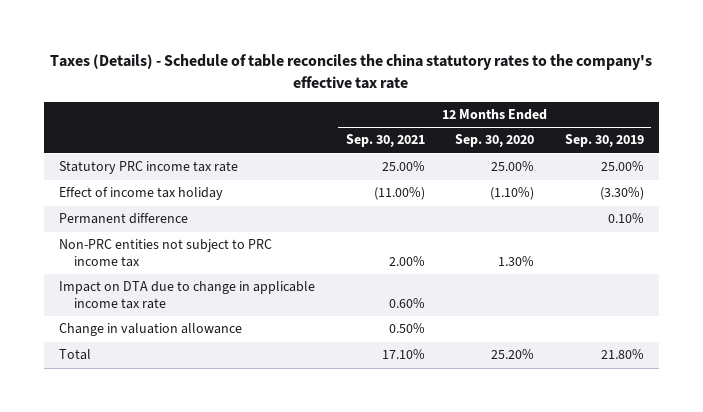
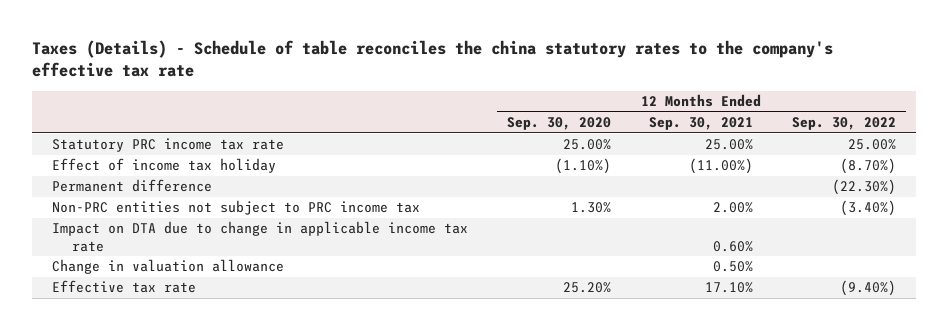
- | 12 Months Ended Sep. 30, 2021 | 12 Months Ended Sep. 30, 2020 | 12 Months Ended Sep. 30, 2019
+ | 12 Months Ended Sep. 30, 2020 | 12 Months Ended Sep. 30, 2021 | 12 Months Ended Sep. 30, 2022
- Total | 17.10% | 25.20% | 21.80%
+ Effective tax rate | 25.20% | 17.10% | (9.40%)

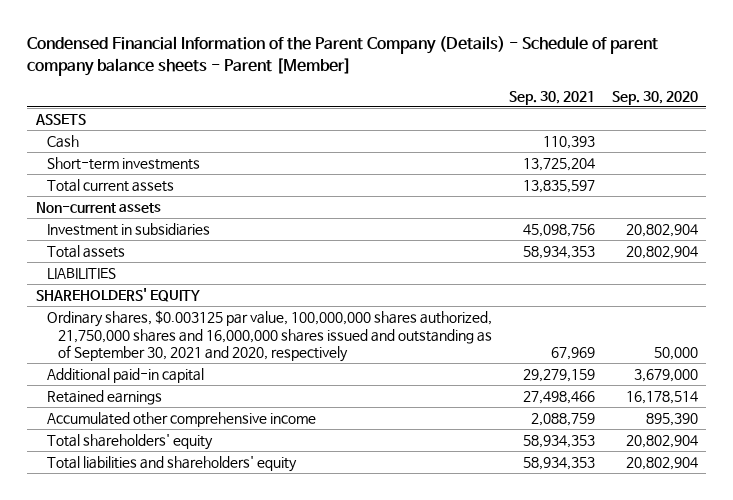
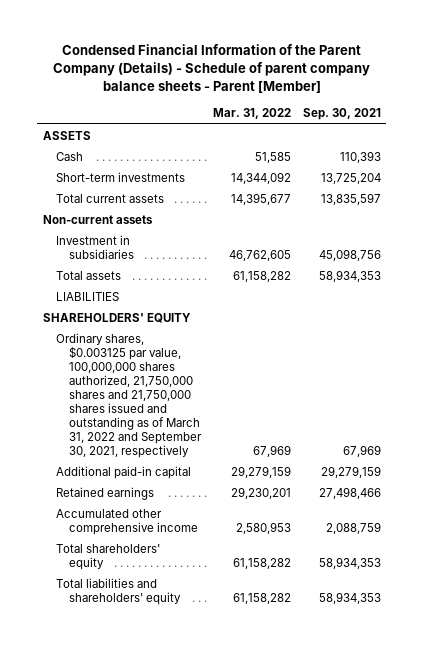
- | Sep. 30, 2021 | Sep. 30, 2020
+ | Mar. 31, 2022 | Sep. 30, 2021
- Ordinary shares, $0.003125 par value, 100,000,000 shares authorized, 21,750,000 shares and 16,000,000 shares issued and outstanding as of September 30, 2021 and 2020, respectively | 67,969 | 50,000
+ Ordinary shares, $0.003125 par value, 100,000,000 shares authorized, 21,750,000 shares and 21,750,000 shares issued and outstanding as of March 31, 2022 and September 30, 2021, respectively | 67,969 | 67,969

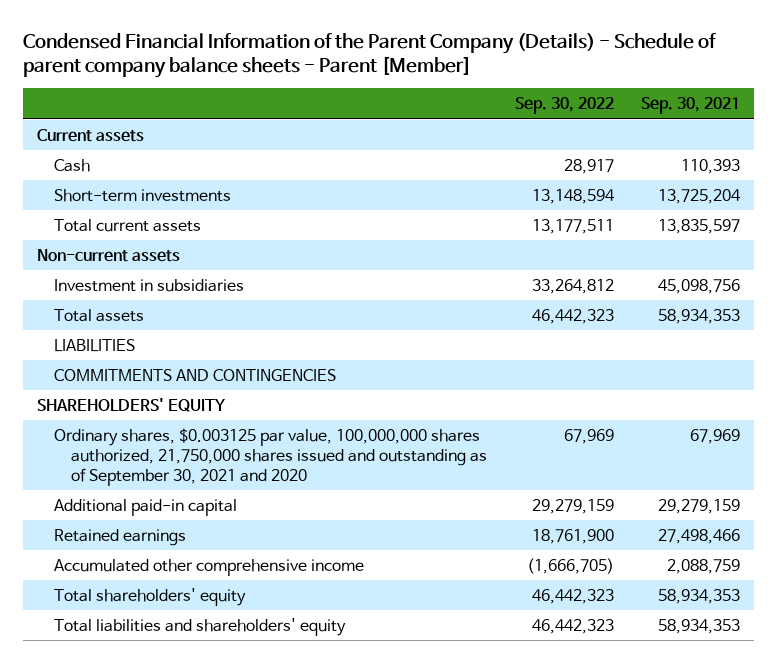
- | Mar. 31, 2022 | Sep. 30, 2021
+ | Sep. 30, 2022 | Sep. 30, 2021
- ASSETS
+ Current assets
+ COMMITMENTS AND CONTINGENCIES
- Ordinary shares, $0.003125 par value, 100,000,000 shares authorized, 21,750,000 shares and 21,750,000 shares issued and outstanding as of March 31, 2022 and September 30, 2021, respectively | 67,969 | 67,969
+ Ordinary shares, $0.003125 par value, 100,000,000 shares authorized, 21,750,000 shares issued and outstanding as of September 30, 2021 and 2020 | 67,969 | 67,969

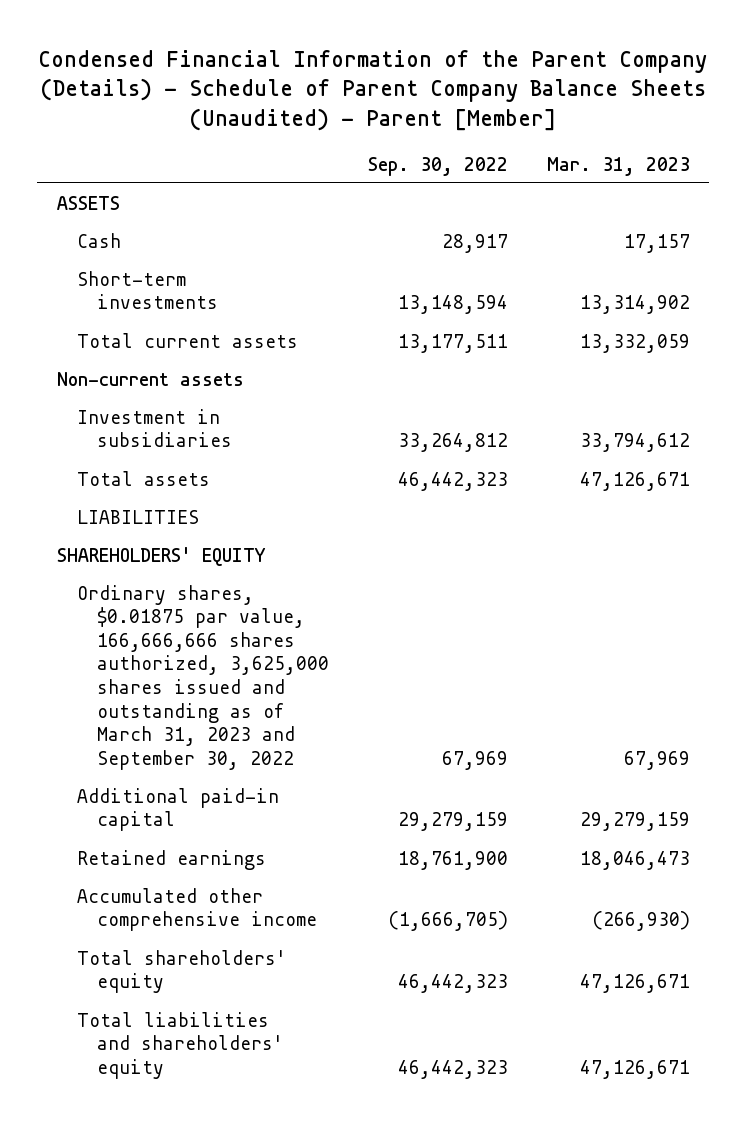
- Condensed Financial Information of the Parent Company (Details) - Schedule of parent company balance sheets - Parent [Member]
+ Condensed Financial Information of the Parent Company (Details) - Schedule of Parent Company Balance Sheets (Unaudited) - Parent [Member]
- | Sep. 30, 2022 | Sep. 30, 2021
+ | Sep. 30, 2022 | Mar. 31, 2023
- Current assets
+ ASSETS
- COMMITMENTS AND CONTINGENCIES
- Ordinary shares, $0.003125 par value, 100,000,000 shares authorized, 21,750,000 shares issued and outstanding as of September 30, 2021 and 2020 | 67,969 | 67,969
+ Ordinary shares, $0.01875 par value, 166,666,666 shares authorized, 3,625,000 shares issued and outstanding as of March 31, 2023 and September 30, 2022 | 67,969 | 67,969

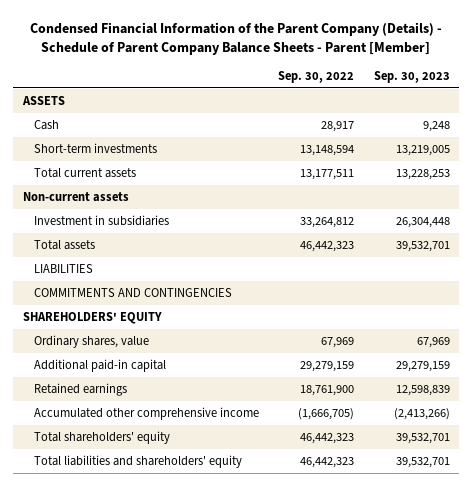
- Condensed Financial Information of the Parent Company (Details) - Schedule of Parent Company Balance Sheets (Unaudited) - Parent [Member]
+ Condensed Financial Information of the Parent Company (Details) - Schedule of Parent Company Balance Sheets - Parent [Member]
- | Sep. 30, 2022 | Mar. 31, 2023
+ | Sep. 30, 2022 | Sep. 30, 2023
+ COMMITMENTS AND CONTINGENCIES
- Ordinary shares, $0.01875 par value, 166,666,666 shares authorized, 3,625,000 shares issued and outstanding as of March 31, 2023 and September 30, 2022 | 67,969 | 67,969
+ Ordinary shares, value | 67,969 | 67,969

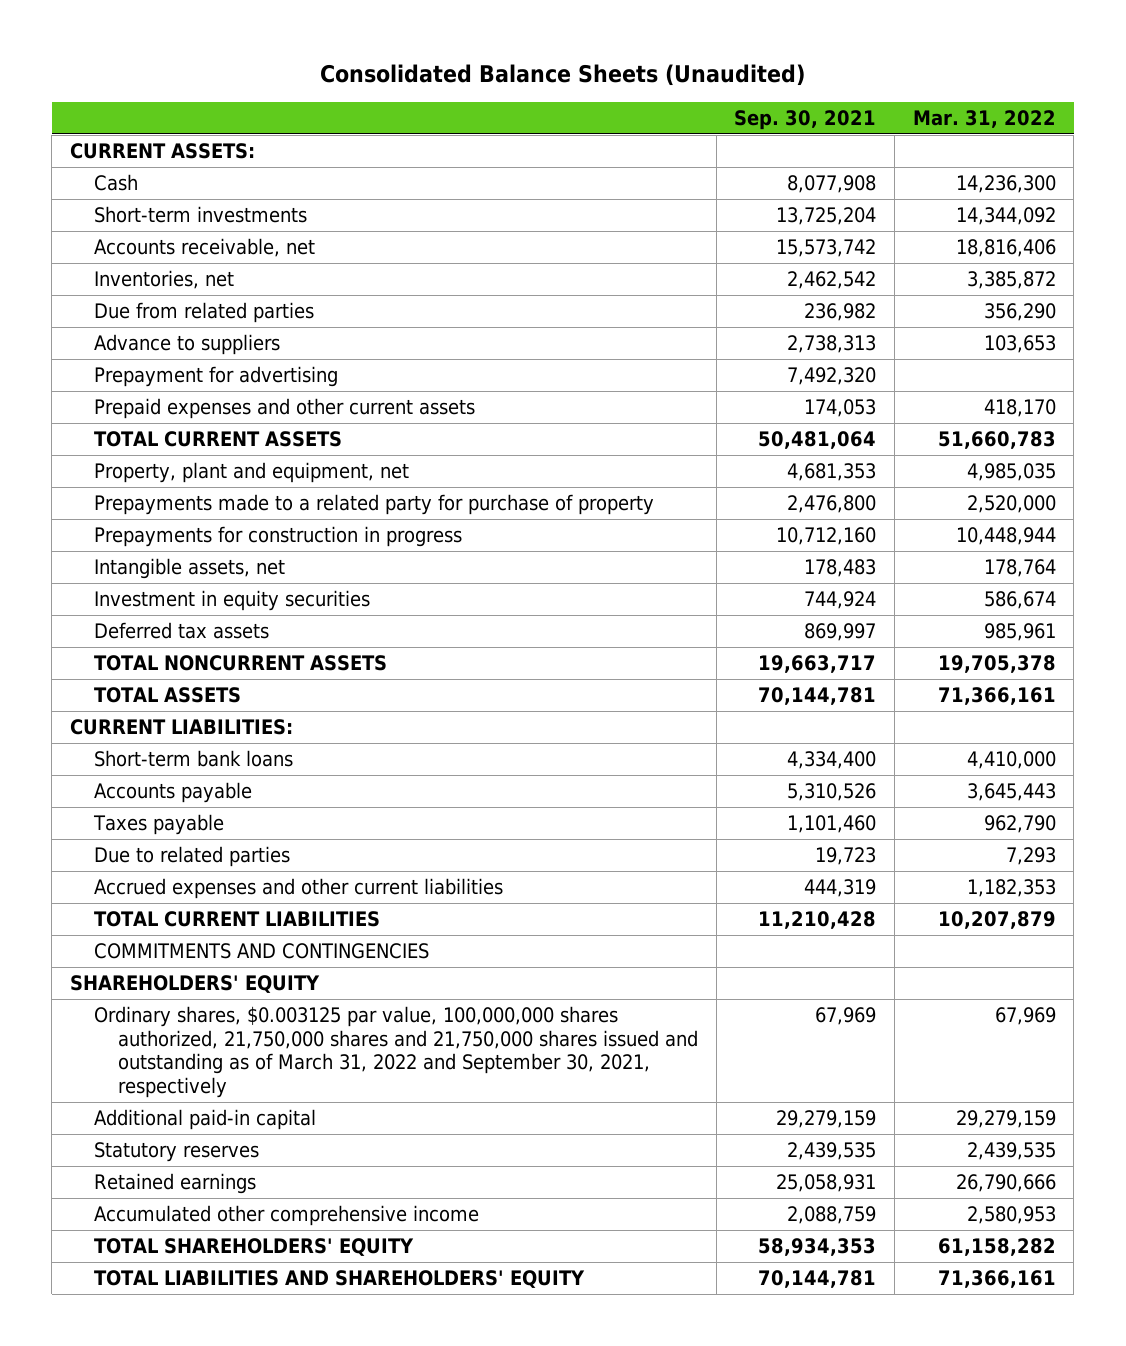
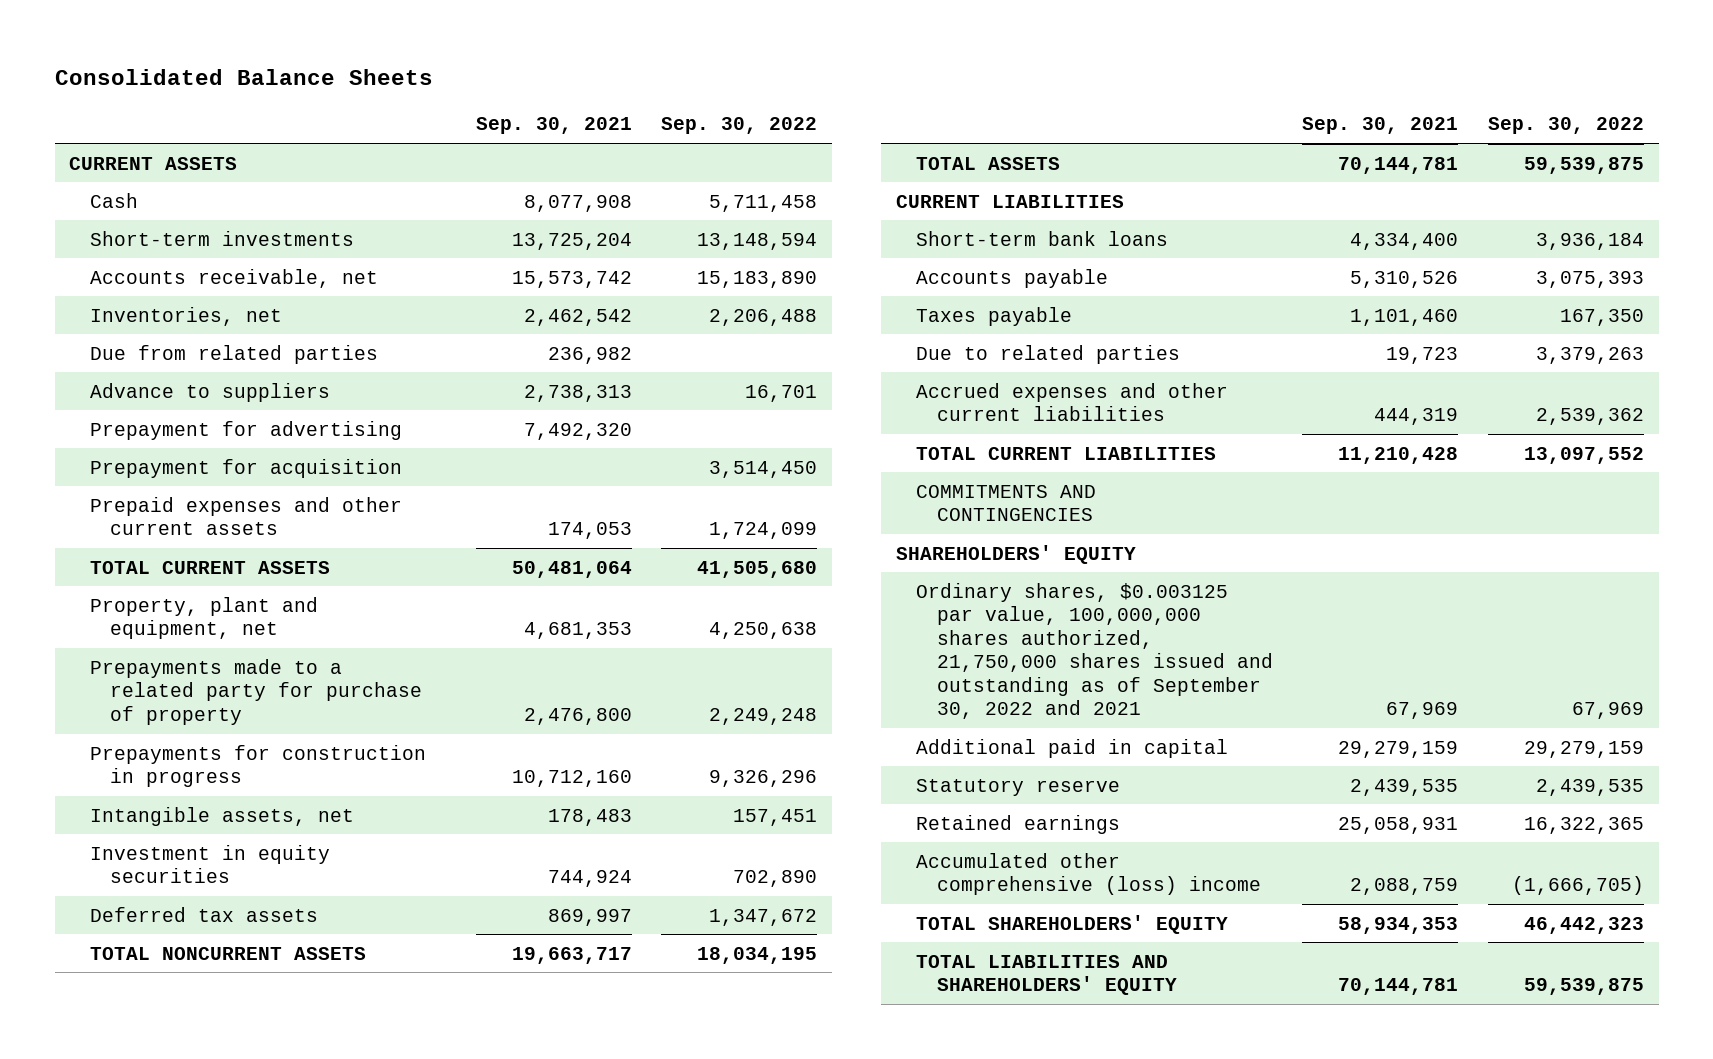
- Consolidated Balance Sheets (Unaudited)
+ Consolidated Balance Sheets
- | Sep. 30, 2021 | Mar. 31, 2022
+ | Sep. 30, 2021 | Sep. 30, 2022
- CURRENT ASSETS:
+ CURRENT ASSETS
+ Prepayment for acquisition | | 3,514,450
- CURRENT LIABILITIES:
+ CURRENT LIABILITIES
- Ordinary shares, $0.003125 par value, 100,000,000 shares authorized, 21,750,000 shares and 21,750,000 shares issued and outstanding as of March 31, 2022 and September 30, 2021, respectively | 67,969 | 67,969
- Additional paid-in capital | 29,279,159 | 29,279,159
- Statutory reserves | 2,439,535 | 2,439,535
+ Ordinary shares, $0.003125 par value, 100,000,000 shares authorized, 21,750,000 shares issued and outstanding as of September 30, 2022 and 2021 | 67,969 | 67,969
+ Additional paid in capital | 29,279,159 | 29,279,159
+ Statutory reserve | 2,439,535 | 2,439,535
- Accumulated other comprehensive income | 2,088,759 | 2,580,953
+ Accumulated other comprehensive (loss) income | 2,088,759 | (1,666,705)

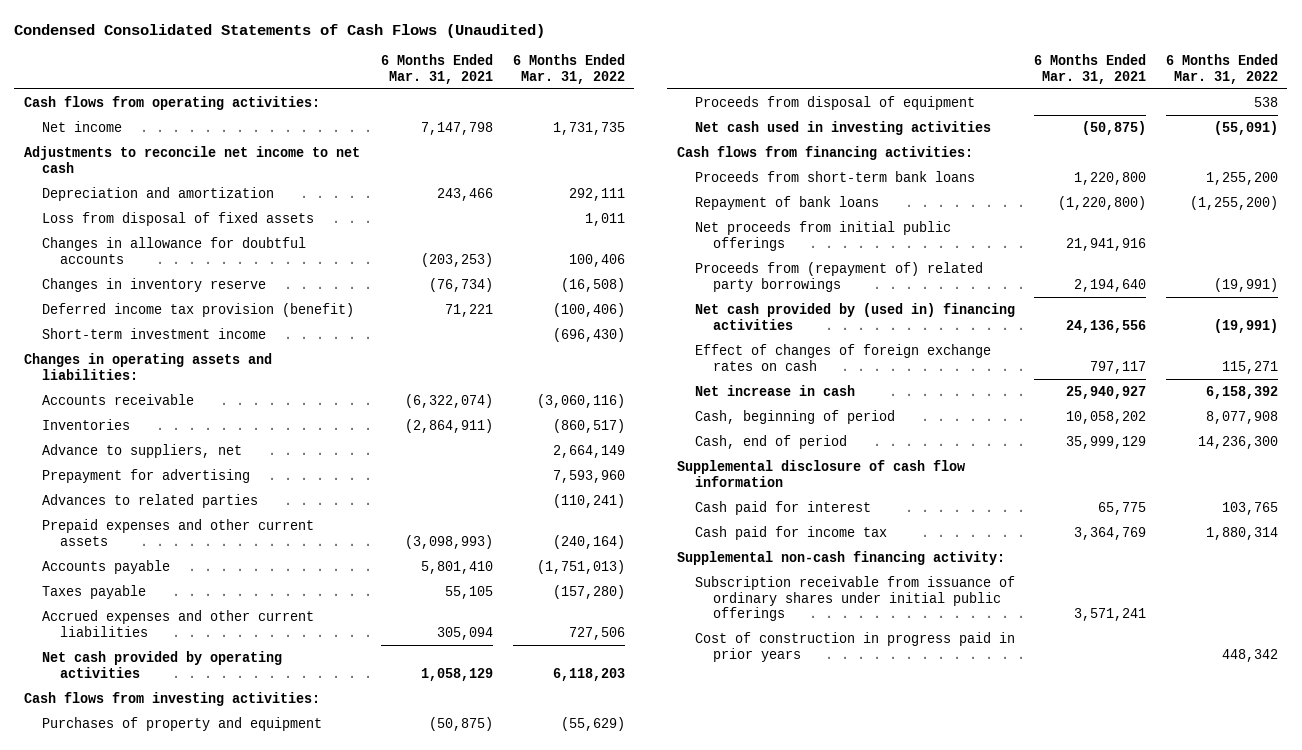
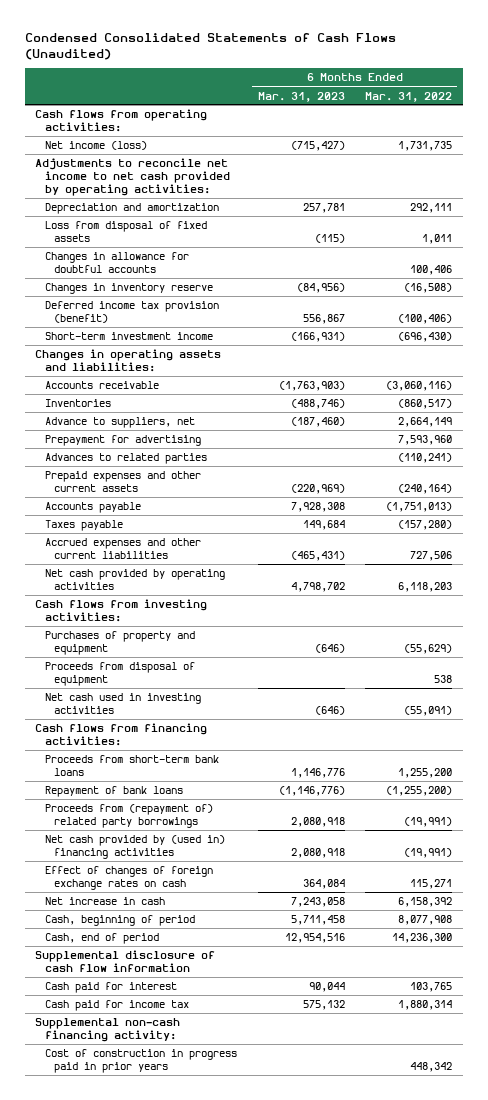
- | 6 Months Ended Mar. 31, 2021 | 6 Months Ended Mar. 31, 2022
+ | 6 Months Ended Mar. 31, 2023 | 6 Months Ended Mar. 31, 2022
- Net income | 7,147,798 | 1,731,735
- Adjustments to reconcile net income to net cash
+ Net income (loss) | (715,427) | 1,731,735
+ Adjustments to reconcile net income to net cash provided by operating activities:
- Net proceeds from initial public offerings | 21,941,916 |
- Subscription receivable from issuance of ordinary shares under initial public offerings | 3,571,241 |

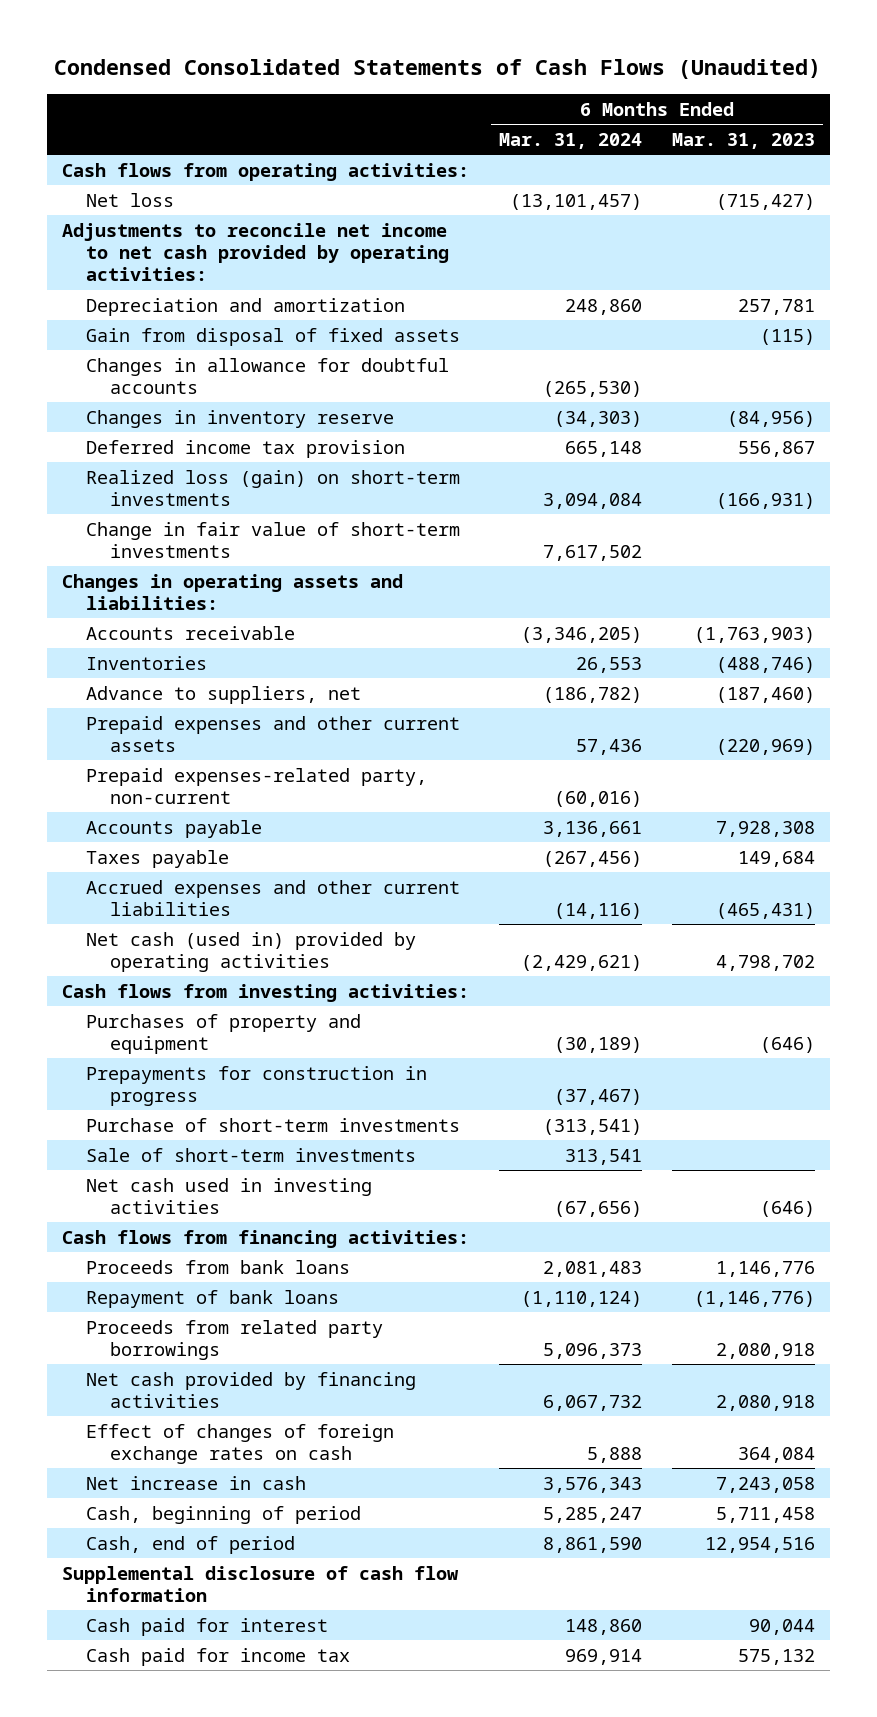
- | 6 Months Ended Mar. 31, 2023 | 6 Months Ended Mar. 31, 2022
+ | 6 Months Ended Mar. 31, 2024 | 6 Months Ended Mar. 31, 2023
- Net income (loss) | (715,427) | 1,731,735
+ Net loss | (13,101,457) | (715,427)
- Loss from disposal of fixed assets | (115) | 1,011
+ Gain from disposal of fixed assets | | (115)
- Deferred income tax provision (benefit) | 556,867 | (100,406)
- Short-term investment income | (166,931) | (696,430)
+ Deferred income tax provision | 665,148 | 556,867
+ Realized loss (gain) on short-term investments | 3,094,084 | (166,931)
+ Change in fair value of short-term investments | 7,617,502 |
- Prepayment for advertising | | 7,593,960
- Advances to related parties | | (110,241)
+ Prepaid expenses-related party, non-current | (60,016) |
- Net cash provided by operating activities | 4,798,702 | 6,118,203
+ Net cash (used in) provided by operating activities | (2,429,621) | 4,798,702
- Proceeds from disposal of equipment | | 538
+ Prepayments for construction in progress | (37,467) |
+ Purchase of short-term investments | (313,541) |
+ Sale of short-term investments | 313,541 |
- Proceeds from short-term bank loans | 1,146,776 | 1,255,200
+ Proceeds from bank loans | 2,081,483 | 1,146,776
- Proceeds from (repayment of) related party borrowings | 2,080,918 | (19,991)
- Net cash provided by (used in) financing activities | 2,080,918 | (19,991)
+ Proceeds from related party borrowings | 5,096,373 | 2,080,918
+ Net cash provided by financing activities | 6,067,732 | 2,080,918
- Supplemental non-cash financing activity:
- Cost of construction in progress paid in prior years | | 448,342

